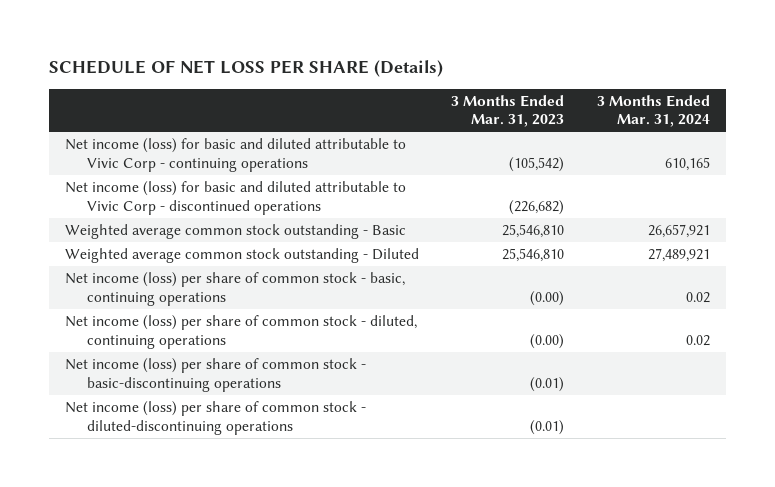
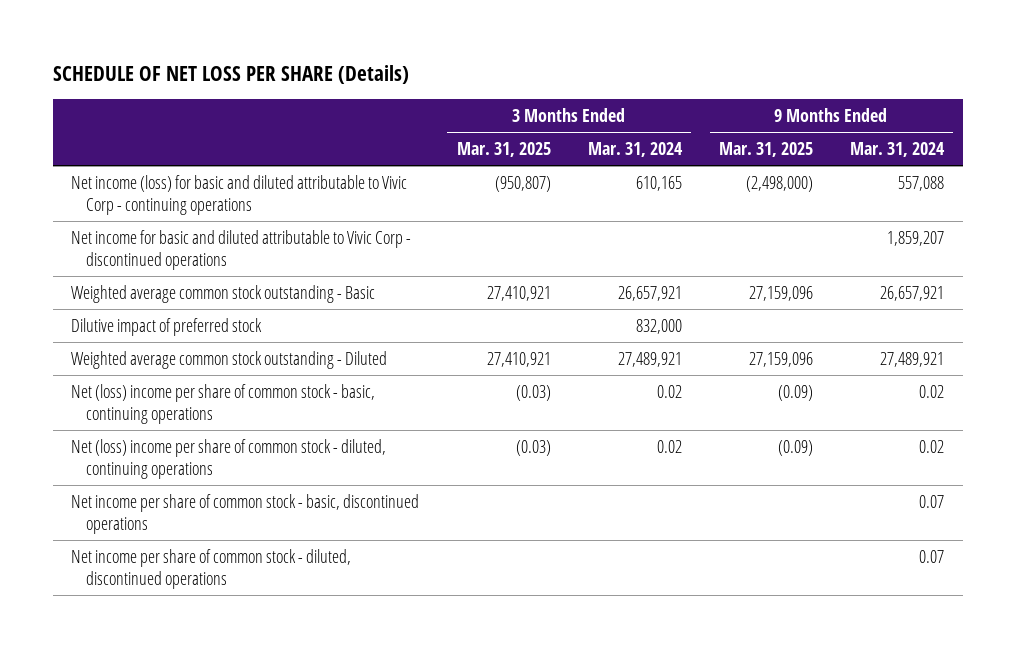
- | 3 Months Ended Mar. 31, 2023 | 3 Months Ended Mar. 31, 2024
+ | 3 Months Ended Mar. 31, 2025 | 3 Months Ended Mar. 31, 2024 | 9 Months Ended Mar. 31, 2025 | 9 Months Ended Mar. 31, 2024
- Net income (loss) for basic and diluted attributable to Vivic Corp - discontinued operations | (226,682) |
+ Net income for basic and diluted attributable to Vivic Corp - discontinued operations | | | | 1,859,207
+ Dilutive impact of preferred stock | | 832,000 | |
- Net income (loss) per share of common stock - basic, continuing operations | (0.00) | 0.02
- Net income (loss) per share of common stock - diluted, continuing operations | (0.00) | 0.02
- Net income (loss) per share of common stock - basic-discontinuing operations | (0.01) |
- Net income (loss) per share of common stock - diluted-discontinuing operations | (0.01) |
+ Net (loss) income per share of common stock - basic, continuing operations | (0.03) | 0.02 | (0.09) | 0.02
+ Net (loss) income per share of common stock - diluted, continuing operations | (0.03) | 0.02 | (0.09) | 0.02
+ Net income per share of common stock - basic, discontinued operations | | | | 0.07
+ Net income per share of common stock - diluted, discontinued operations | | | | 0.07

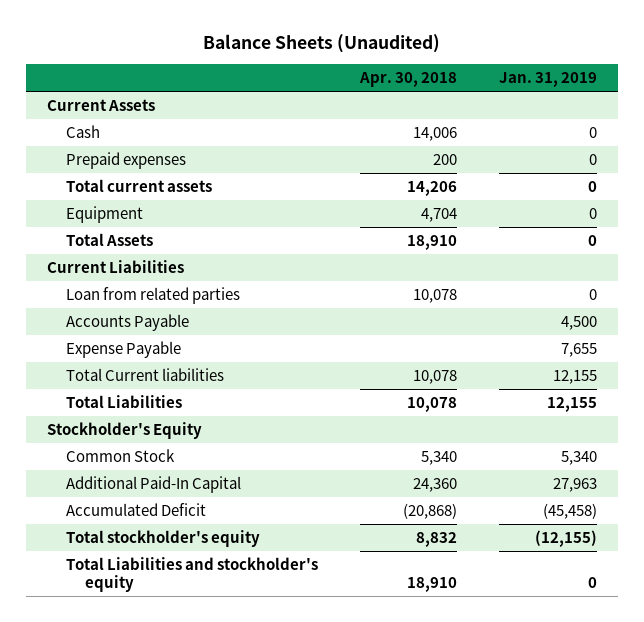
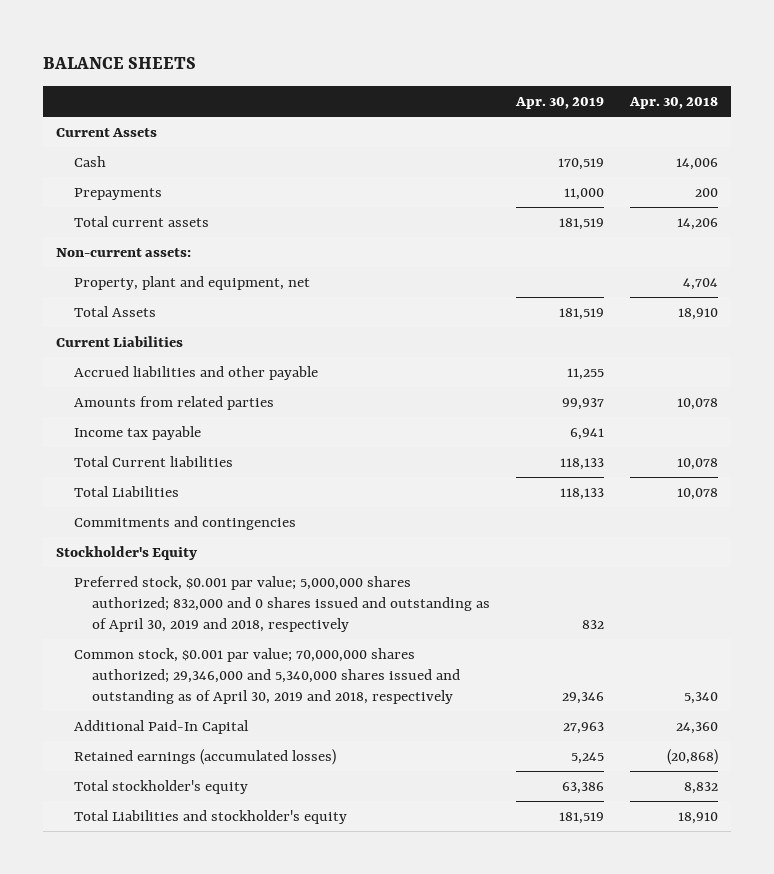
- Balance Sheets (Unaudited)
+ BALANCE SHEETS
- | Apr. 30, 2018 | Jan. 31, 2019
+ | Apr. 30, 2019 | Apr. 30, 2018
- Prepaid expenses | 200 | 0
+ Prepayments | 11,000 | 200
- Equipment | 4,704 | 0
+ Non-current assets:
+ Property, plant and equipment, net | | 4,704
- Loan from related parties | 10,078 | 0
- Accounts Payable | | 4,500
- Expense Payable | | 7,655
+ Accrued liabilities and other payable | 11,255 |
+ Amounts from related parties | 99,937 | 10,078
+ Income tax payable | 6,941 |
+ Commitments and contingencies
- Common Stock | 5,340 | 5,340
+ Preferred stock, $0.001 par value; 5,000,000 shares authorized; 832,000 and 0 shares issued and outstanding as of April 30, 2019 and 2018, respectively | 832 |
+ Common stock, $0.001 par value; 70,000,000 shares authorized; 29,346,000 and 5,340,000 shares issued and outstanding as of April 30, 2019 and 2018, respectively | 29,346 | 5,340
- Accumulated Deficit | (20,868) | (45,458)
+ Retained earnings (accumulated losses) | 5,245 | (20,868)

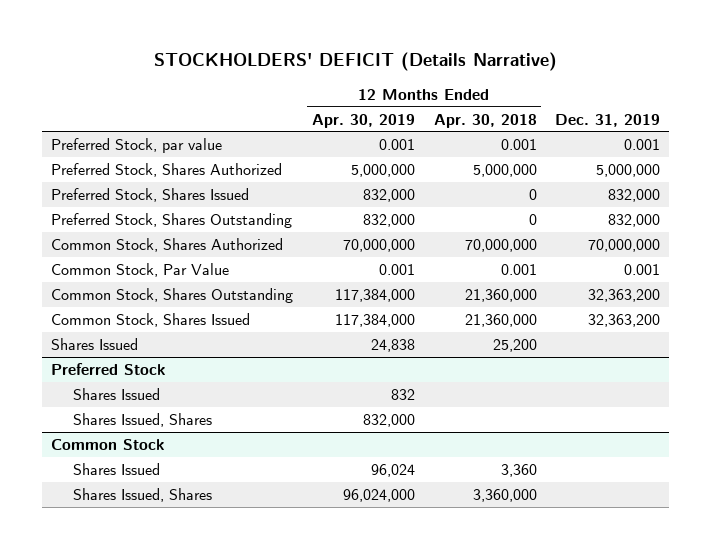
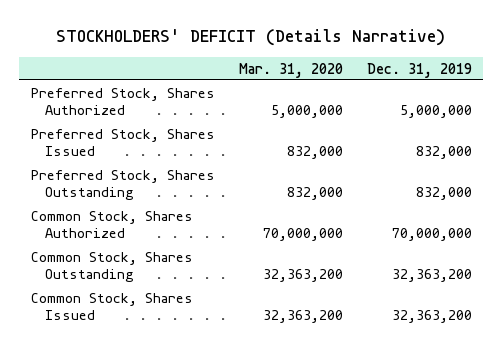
- | 12 Months Ended Apr. 30, 2019 | 12 Months Ended Apr. 30, 2018 | Dec. 31, 2019
+ | Mar. 31, 2020 | Dec. 31, 2019
- Preferred Stock, par value | 0.001 | 0.001 | 0.001
- Common Stock, Par Value | 0.001 | 0.001 | 0.001
- Shares Issued | 24,838 | 25,200 |
- Preferred Stock
- Shares Issued | 832 | |
- Shares Issued, Shares | 832,000 | |
- Common Stock
- Shares Issued | 96,024 | 3,360 |
- Shares Issued, Shares | 96,024,000 | 3,360,000 |

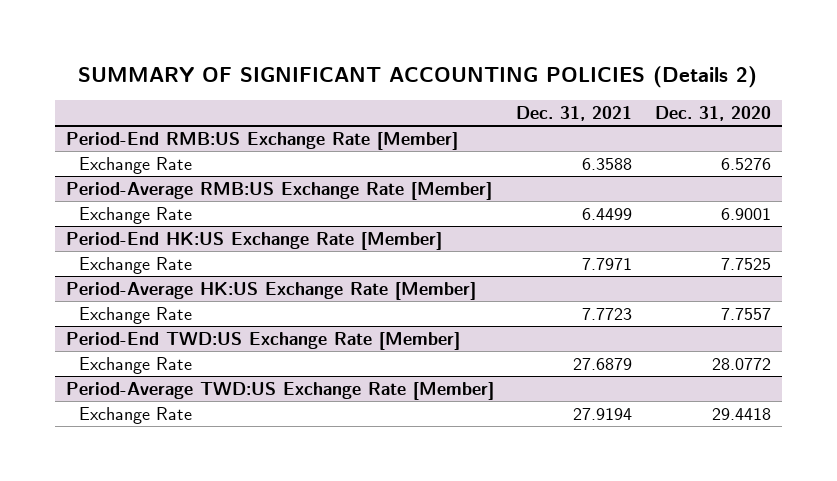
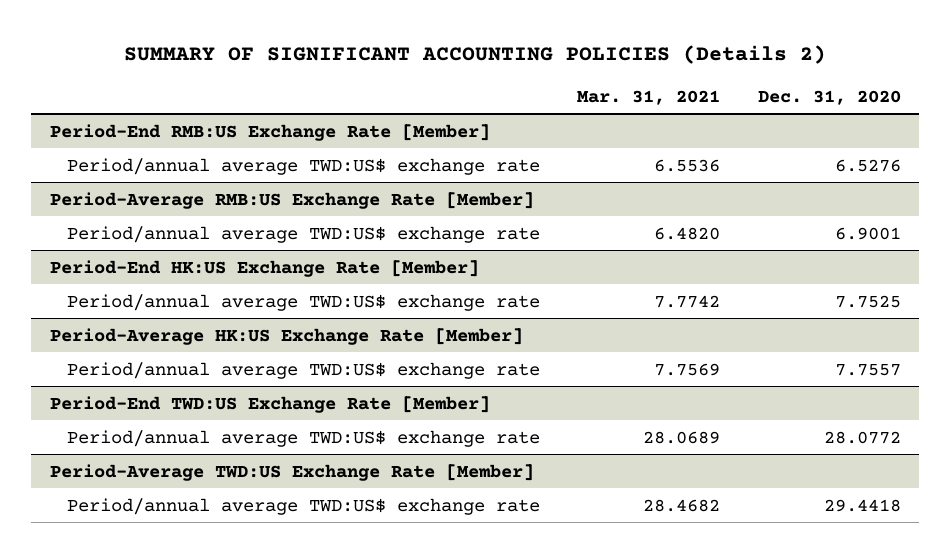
- | Dec. 31, 2021 | Dec. 31, 2020
+ | Mar. 31, 2021 | Dec. 31, 2020
@ Period-End RMB:US Exchange Rate [Member]
- Exchange Rate | 6.3588 | 6.5276
+ Period/annual average TWD:US$ exchange rate | 6.5536 | 6.5276
@ Period-Average RMB:US Exchange Rate [Member]
- Exchange Rate | 6.4499 | 6.9001
+ Period/annual average TWD:US$ exchange rate | 6.4820 | 6.9001
@ Period-End HK:US Exchange Rate [Member]
- Exchange Rate | 7.7971 | 7.7525
+ Period/annual average TWD:US$ exchange rate | 7.7742 | 7.7525
@ Period-Average HK:US Exchange Rate [Member]
- Exchange Rate | 7.7723 | 7.7557
+ Period/annual average TWD:US$ exchange rate | 7.7569 | 7.7557
@ Period-End TWD:US Exchange Rate [Member]
- Exchange Rate | 27.6879 | 28.0772
+ Period/annual average TWD:US$ exchange rate | 28.0689 | 28.0772
@ Period-Average TWD:US Exchange Rate [Member]
- Exchange Rate | 27.9194 | 29.4418
+ Period/annual average TWD:US$ exchange rate | 28.4682 | 29.4418

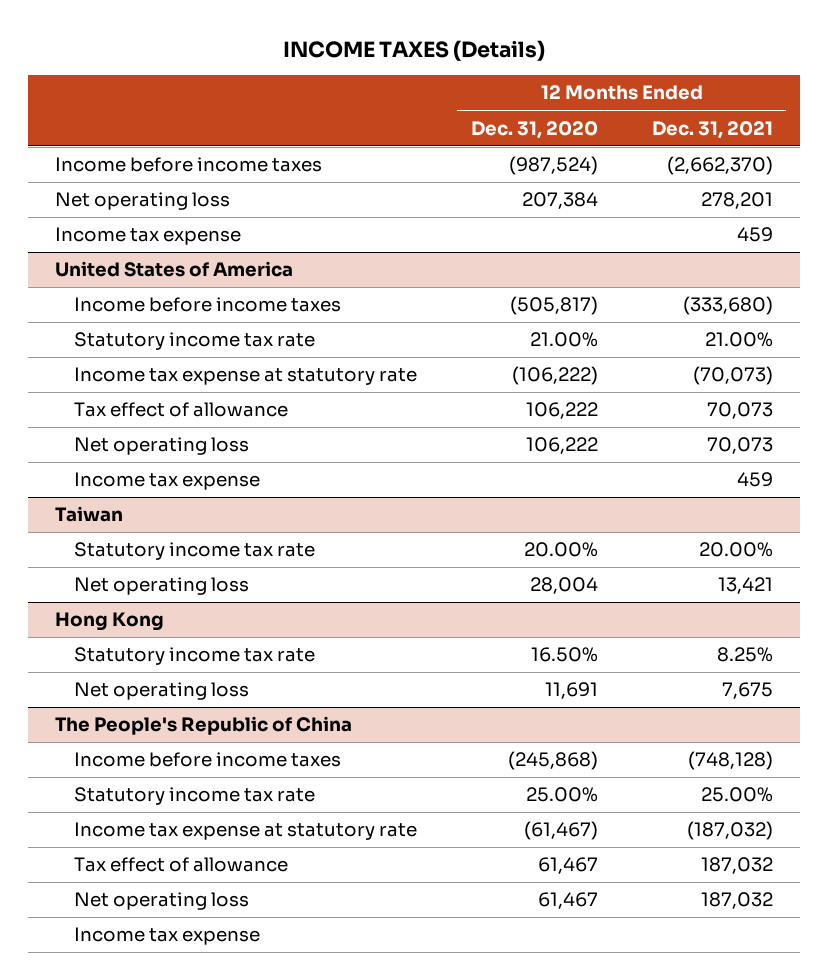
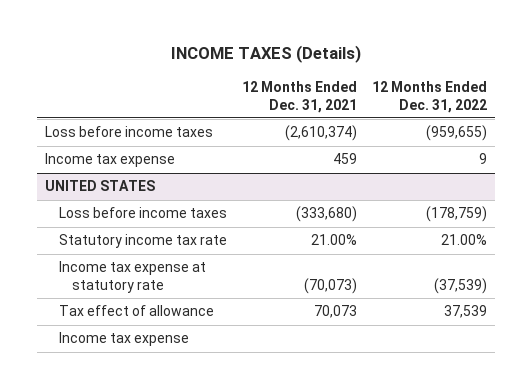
- | 12 Months Ended Dec. 31, 2020 | 12 Months Ended Dec. 31, 2021
+ | 12 Months Ended Dec. 31, 2021 | 12 Months Ended Dec. 31, 2022
- Income before income taxes | (987,524) | (2,662,370)
- Net operating loss | 207,384 | 278,201
+ Loss before income taxes | (2,610,374) | (959,655)
- United States of America
- Income before income taxes | (505,817) | (333,680)
+ UNITED STATES
+ Loss before income taxes | (333,680) | (178,759)
- Net operating loss | 106,222 | 70,073
- Income tax expense | | 459
- Taiwan
- Statutory income tax rate | 20.00% | 20.00%
- Net operating loss | 28,004 | 13,421
- Hong Kong
- Statutory income tax rate | 16.50% | 8.25%
- Net operating loss | 11,691 | 7,675
- The People's Republic of China
- Income before income taxes | (245,868) | (748,128)
- Statutory income tax rate | 25.00% | 25.00%
- Income tax expense at statutory rate | (61,467) | (187,032)
- Tax effect of allowance | 61,467 | 187,032
- Net operating loss | 61,467 | 187,032

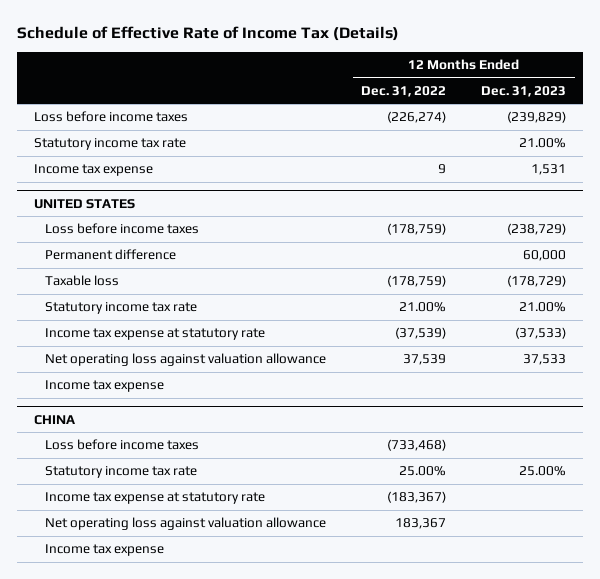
- INCOME TAXES (Details)
+ Schedule of Effective Rate of Income Tax (Details)
- | 12 Months Ended Dec. 31, 2021 | 12 Months Ended Dec. 31, 2022
+ | 12 Months Ended Dec. 31, 2022 | 12 Months Ended Dec. 31, 2023
- Loss before income taxes | (2,610,374) | (959,655)
+ Loss before income taxes | (226,274) | (239,829)
+ Statutory income tax rate | | 21.00%
@ UNITED STATES
+ Permanent difference | | 60,000
+ Taxable loss | (178,759) | (178,729)
- Tax effect of allowance | 70,073 | 37,539
+ Net operating loss against valuation allowance | 37,539 | 37,533
+ CHINA
+ Loss before income taxes | (733,468) |
+ Statutory income tax rate | 25.00% | 25.00%
+ Income tax expense at statutory rate | (183,367) |
+ Net operating loss against valuation allowance | 183,367 |
+ Income tax expense

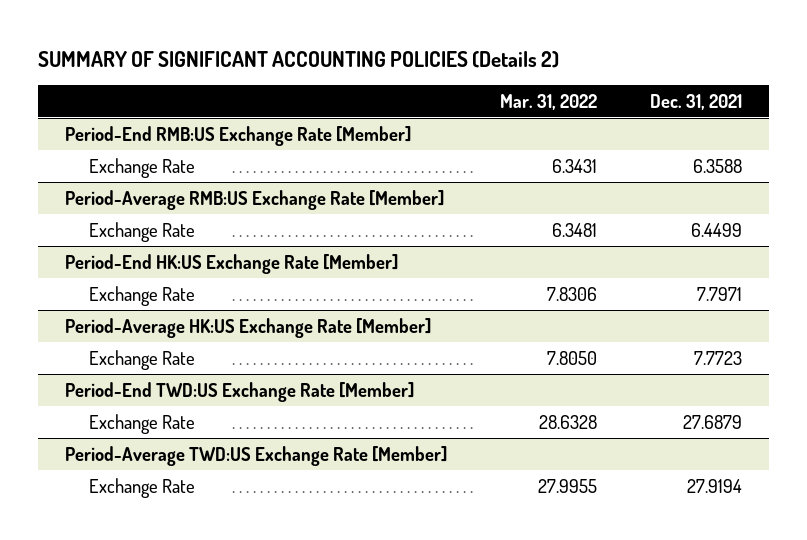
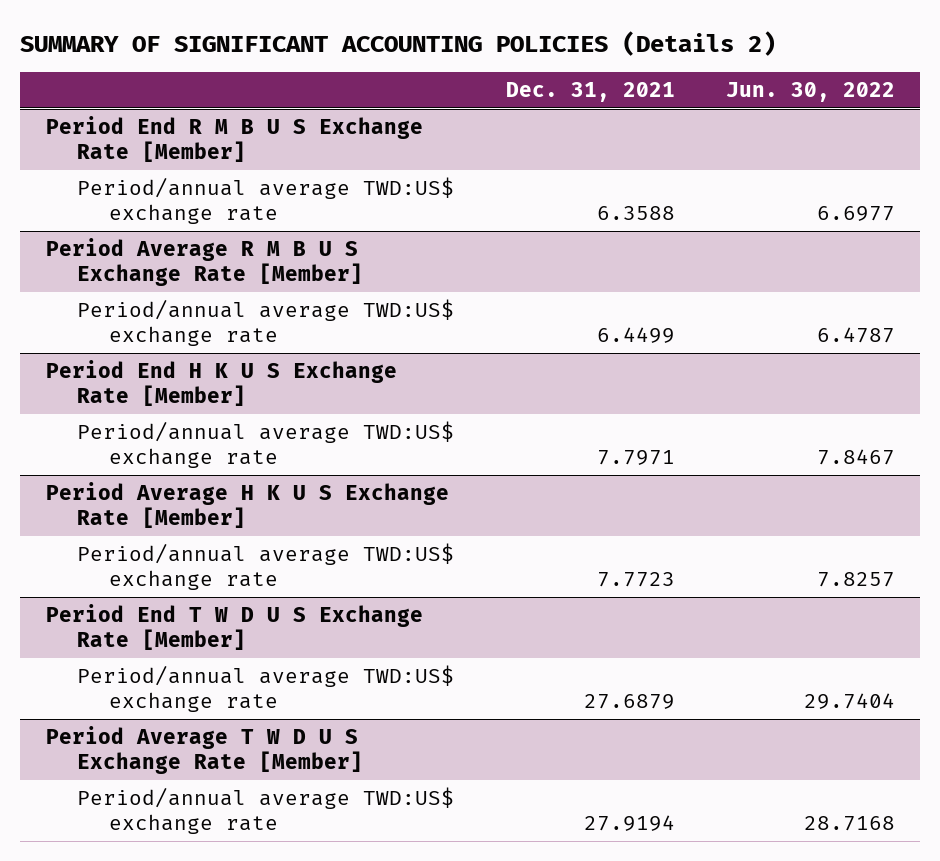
- | Mar. 31, 2022 | Dec. 31, 2021
+ | Dec. 31, 2021 | Jun. 30, 2022
- Period-End RMB:US Exchange Rate [Member]
- Exchange Rate | 6.3431 | 6.3588
- Period-Average RMB:US Exchange Rate [Member]
- Exchange Rate | 6.3481 | 6.4499
- Period-End HK:US Exchange Rate [Member]
- Exchange Rate | 7.8306 | 7.7971
- Period-Average HK:US Exchange Rate [Member]
- Exchange Rate | 7.8050 | 7.7723
- Period-End TWD:US Exchange Rate [Member]
- Exchange Rate | 28.6328 | 27.6879
- Period-Average TWD:US Exchange Rate [Member]
- Exchange Rate | 27.9955 | 27.9194
+ Period End R M B U S Exchange Rate [Member]
+ Period/annual average TWD:US$ exchange rate | 6.3588 | 6.6977
+ Period Average R M B U S Exchange Rate [Member]
+ Period/annual average TWD:US$ exchange rate | 6.4499 | 6.4787
+ Period End H K U S Exchange Rate [Member]
+ Period/annual average TWD:US$ exchange rate | 7.7971 | 7.8467
+ Period Average H K U S Exchange Rate [Member]
+ Period/annual average TWD:US$ exchange rate | 7.7723 | 7.8257
+ Period End T W D U S Exchange Rate [Member]
+ Period/annual average TWD:US$ exchange rate | 27.6879 | 29.7404
+ Period Average T W D U S Exchange Rate [Member]
+ Period/annual average TWD:US$ exchange rate | 27.9194 | 28.7168

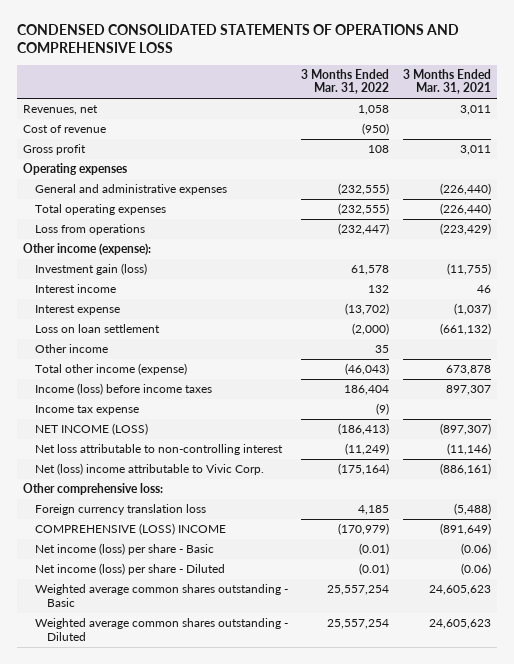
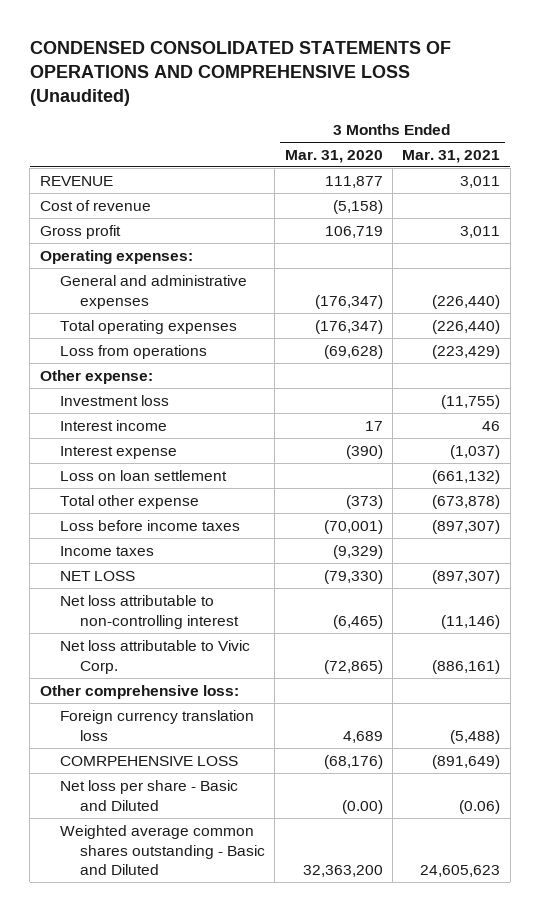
- CONDENSED CONSOLIDATED STATEMENTS OF OPERATIONS AND COMPREHENSIVE LOSS
+ CONDENSED CONSOLIDATED STATEMENTS OF OPERATIONS AND COMPREHENSIVE LOSS (Unaudited)
- | 3 Months Ended Mar. 31, 2022 | 3 Months Ended Mar. 31, 2021
+ | 3 Months Ended Mar. 31, 2020 | 3 Months Ended Mar. 31, 2021
- Revenues, net | 1,058 | 3,011
+ REVENUE | 111,877 | 3,011
- Operating expenses
+ Operating expenses:
- Other income (expense):
- Investment gain (loss) | 61,578 | (11,755)
+ Other expense:
+ Investment loss | | (11,755)
- Other income | 35 |
- Total other income (expense) | (46,043) | 673,878
- Income (loss) before income taxes | 186,404 | 897,307
- Income tax expense | (9) |
- NET INCOME (LOSS) | (186,413) | (897,307)
+ Total other expense | (373) | (673,878)
+ Loss before income taxes | (70,001) | (897,307)
+ Income taxes | (9,329) |
+ NET LOSS | (79,330) | (897,307)
- Net (loss) income attributable to Vivic Corp. | (175,164) | (886,161)
+ Net loss attributable to Vivic Corp. | (72,865) | (886,161)
- COMPREHENSIVE (LOSS) INCOME | (170,979) | (891,649)
- Net income (loss) per share - Basic | (0.01) | (0.06)
- Net income (loss) per share - Diluted | (0.01) | (0.06)
- Weighted average common shares outstanding - Basic | 25,557,254 | 24,605,623
- Weighted average common shares outstanding - Diluted | 25,557,254 | 24,605,623
+ COMRPEHENSIVE LOSS | (68,176) | (891,649)
+ Net loss per share - Basic and Diluted | (0.00) | (0.06)
+ Weighted average common shares outstanding - Basic and Diluted | 32,363,200 | 24,605,623

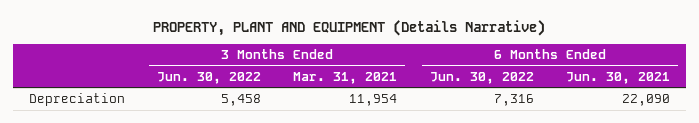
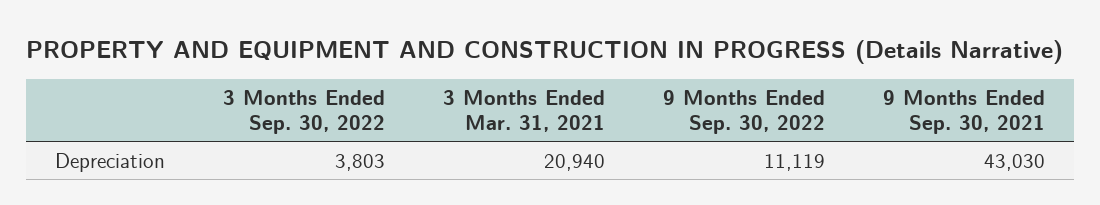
- PROPERTY, PLANT AND EQUIPMENT (Details Narrative)
+ PROPERTY AND EQUIPMENT AND CONSTRUCTION IN PROGRESS (Details Narrative)
- | 3 Months Ended Jun. 30, 2022 | 3 Months Ended Mar. 31, 2021 | 6 Months Ended Jun. 30, 2022 | 6 Months Ended Jun. 30, 2021
+ | 3 Months Ended Sep. 30, 2022 | 3 Months Ended Mar. 31, 2021 | 9 Months Ended Sep. 30, 2022 | 9 Months Ended Sep. 30, 2021
- Depreciation | 5,458 | 11,954 | 7,316 | 22,090
+ Depreciation | 3,803 | 20,940 | 11,119 | 43,030

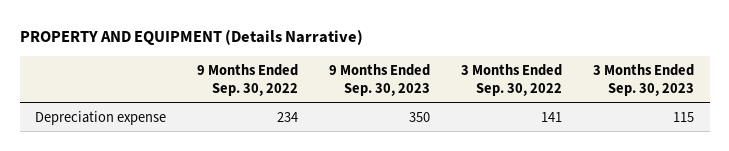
- PROPERTY AND EQUIPMENT AND CONSTRUCTION IN PROGRESS (Details Narrative)
+ PROPERTY AND EQUIPMENT (Details Narrative)
- | 3 Months Ended Sep. 30, 2022 | 3 Months Ended Mar. 31, 2021 | 9 Months Ended Sep. 30, 2022 | 9 Months Ended Sep. 30, 2021
+ | 9 Months Ended Sep. 30, 2022 | 9 Months Ended Sep. 30, 2023 | 3 Months Ended Sep. 30, 2022 | 3 Months Ended Sep. 30, 2023
- Depreciation | 3,803 | 20,940 | 11,119 | 43,030
+ Depreciation expense | 234 | 350 | 141 | 115

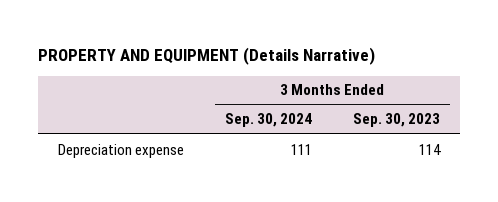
- | 9 Months Ended Sep. 30, 2022 | 9 Months Ended Sep. 30, 2023 | 3 Months Ended Sep. 30, 2022 | 3 Months Ended Sep. 30, 2023
+ | 3 Months Ended Sep. 30, 2024 | 3 Months Ended Sep. 30, 2023
- Depreciation expense | 234 | 350 | 141 | 115
+ Depreciation expense | 111 | 114

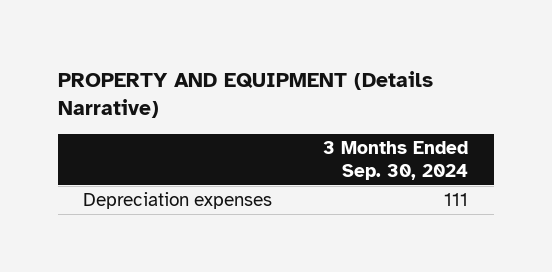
- | 3 Months Ended Sep. 30, 2024 | 3 Months Ended Sep. 30, 2023
+ | 3 Months Ended Sep. 30, 2024
- Depreciation expense | 111 | 114
+ Depreciation expenses | 111

